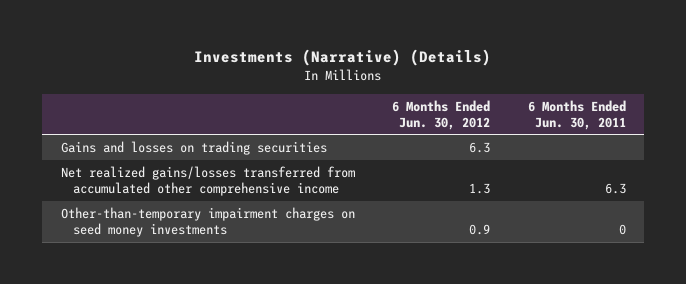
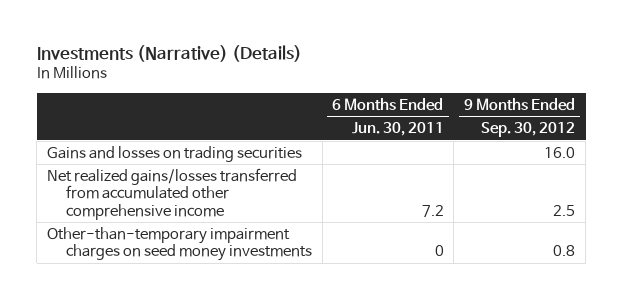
- | 6 Months Ended Jun. 30, 2012 | 6 Months Ended Jun. 30, 2011
+ | 6 Months Ended Jun. 30, 2011 | 9 Months Ended Sep. 30, 2012
- Net realized gains/losses transferred from accumulated other comprehensive income | 1.3 | 6.3
+ Net realized gains/losses transferred from accumulated other comprehensive income | 7.2 | 2.5

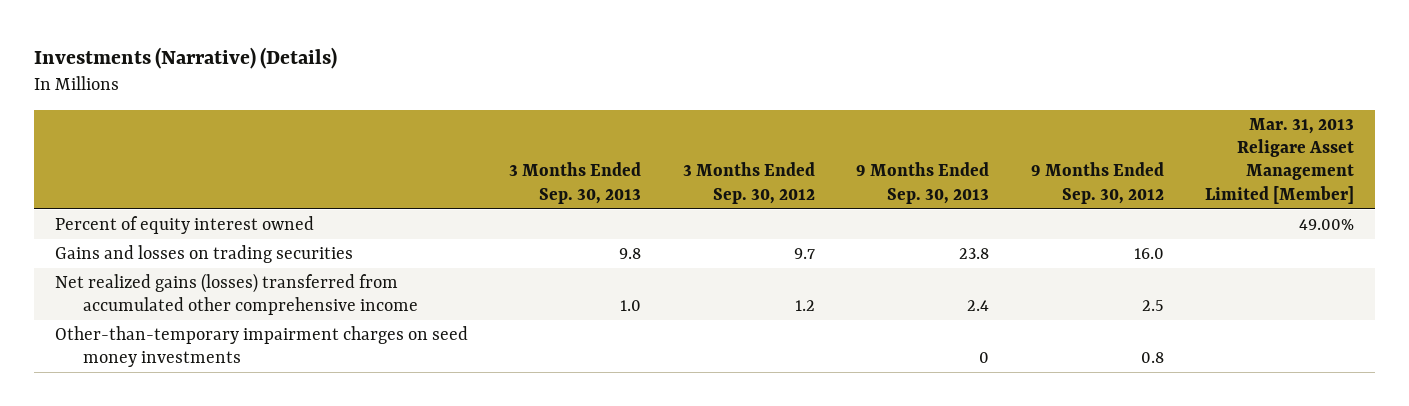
- | 6 Months Ended Jun. 30, 2011 | 9 Months Ended Sep. 30, 2012
+ | 3 Months Ended Sep. 30, 2013 | 3 Months Ended Sep. 30, 2012 | 9 Months Ended Sep. 30, 2013 | 9 Months Ended Sep. 30, 2012 | Mar. 31, 2013 Religare Asset Management Limited [Member]
+ Percent of equity interest owned | | | | | 49.00%
- Net realized gains/losses transferred from accumulated other comprehensive income | 7.2 | 2.5
+ Net realized gains (losses) transferred from accumulated other comprehensive income | 1.0 | 1.2 | 2.4 | 2.5 |

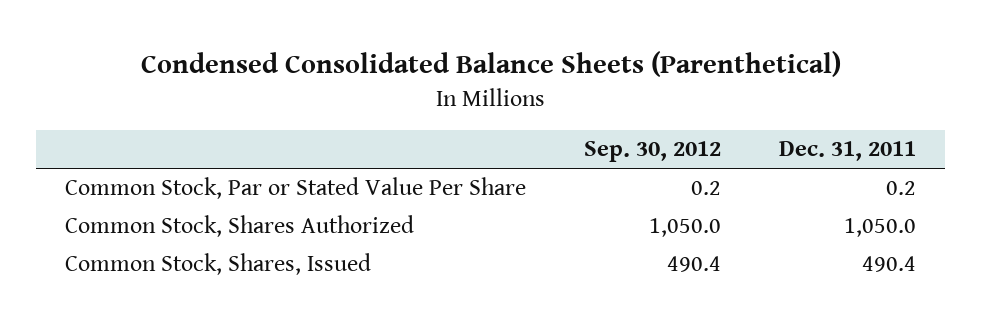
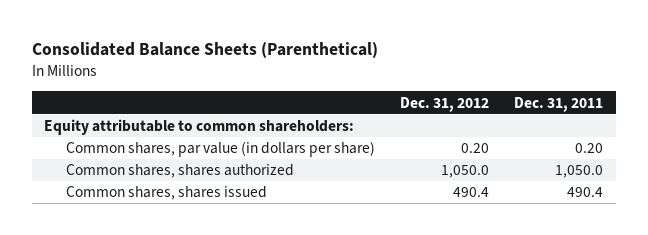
- Condensed Consolidated Balance Sheets (Parenthetical)
+ Consolidated Balance Sheets (Parenthetical)
- | Sep. 30, 2012 | Dec. 31, 2011
+ | Dec. 31, 2012 | Dec. 31, 2011
- Common Stock, Par or Stated Value Per Share | 0.2 | 0.2
- Common Stock, Shares Authorized | 1,050.0 | 1,050.0
- Common Stock, Shares, Issued | 490.4 | 490.4
+ Equity attributable to common shareholders:
+ Common shares, par value (in dollars per share) | 0.20 | 0.20
+ Common shares, shares authorized | 1,050.0 | 1,050.0
+ Common shares, shares issued | 490.4 | 490.4

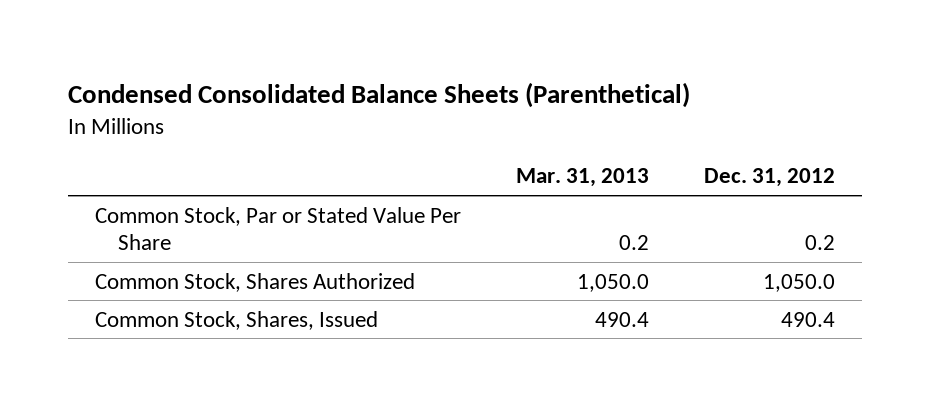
- Consolidated Balance Sheets (Parenthetical)
+ Condensed Consolidated Balance Sheets (Parenthetical)
- | Dec. 31, 2012 | Dec. 31, 2011
+ | Mar. 31, 2013 | Dec. 31, 2012
- Equity attributable to common shareholders:
- Common shares, par value (in dollars per share) | 0.20 | 0.20
- Common shares, shares authorized | 1,050.0 | 1,050.0
- Common shares, shares issued | 490.4 | 490.4
+ Common Stock, Par or Stated Value Per Share | 0.2 | 0.2
+ Common Stock, Shares Authorized | 1,050.0 | 1,050.0
+ Common Stock, Shares, Issued | 490.4 | 490.4

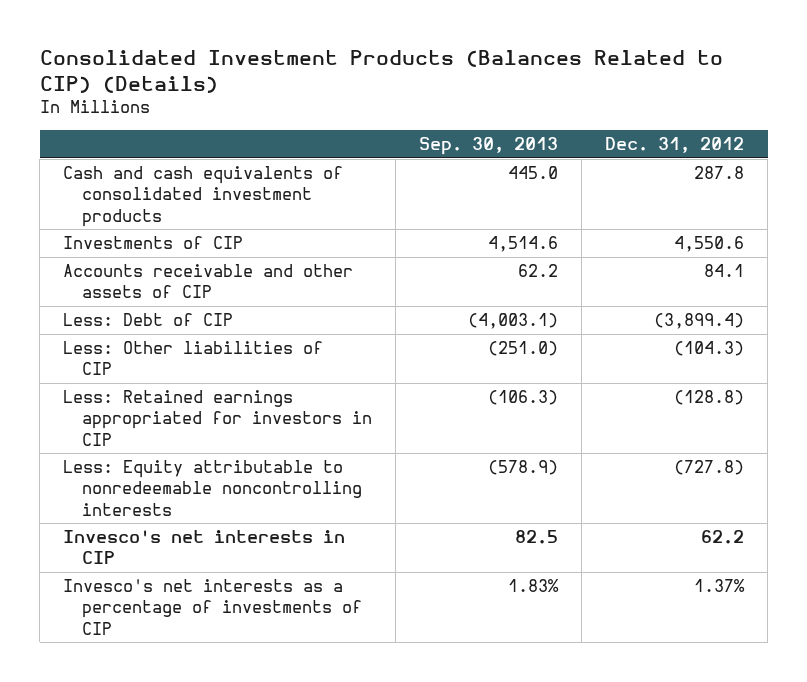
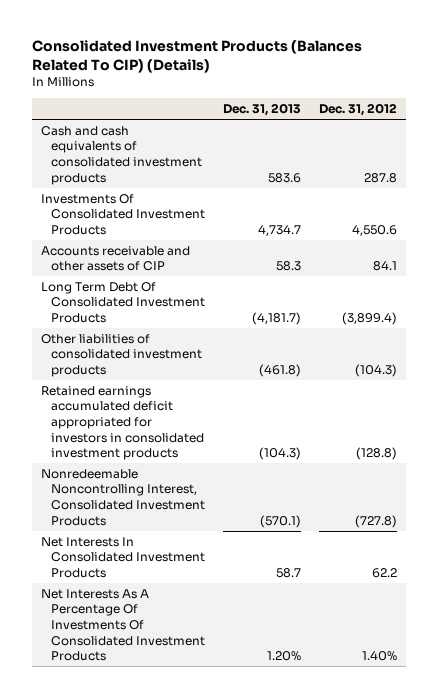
- Consolidated Investment Products (Balances Related to CIP) (Details)
+ Consolidated Investment Products (Balances Related To CIP) (Details)
- | Sep. 30, 2013 | Dec. 31, 2012
+ | Dec. 31, 2013 | Dec. 31, 2012
- Investments of CIP | 4,514.6 | 4,550.6
+ Investments Of Consolidated Investment Products | 4,734.7 | 4,550.6
- Less: Debt of CIP | (4,003.1) | (3,899.4)
- Less: Other liabilities of CIP | (251.0) | (104.3)
- Less: Retained earnings appropriated for investors in CIP | (106.3) | (128.8)
- Less: Equity attributable to nonredeemable noncontrolling interests | (578.9) | (727.8)
- Invesco's net interests in CIP | 82.5 | 62.2
- Invesco's net interests as a percentage of investments of CIP | 1.83% | 1.37%
+ Long Term Debt Of Consolidated Investment Products | (4,181.7) | (3,899.4)
+ Other liabilities of consolidated investment products | (461.8) | (104.3)
+ Retained earnings accumulated deficit appropriated for investors in consolidated investment products | (104.3) | (128.8)
+ Nonredeemable Noncontrolling Interest, Consolidated Investment Products | (570.1) | (727.8)
+ Net Interests In Consolidated Investment Products | 58.7 | 62.2
+ Net Interests As A Percentage Of Investments Of Consolidated Investment Products | 1.20% | 1.40%

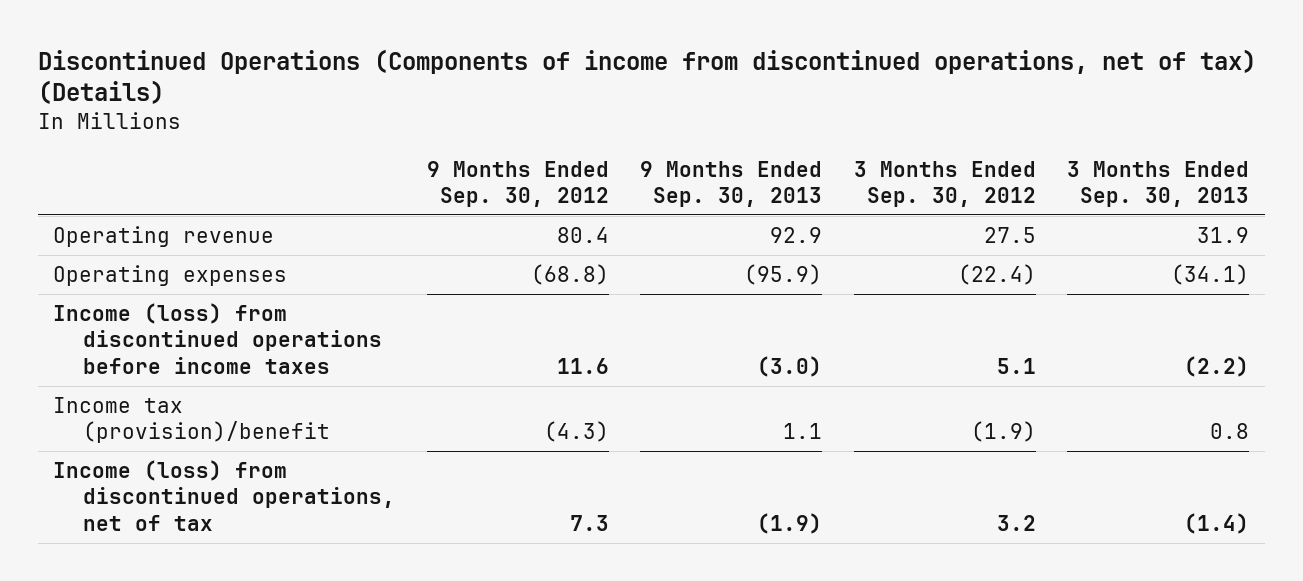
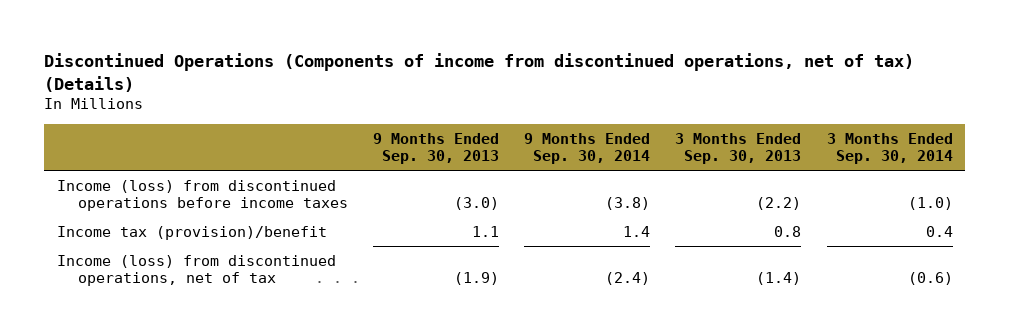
- | 9 Months Ended Sep. 30, 2012 | 9 Months Ended Sep. 30, 2013 | 3 Months Ended Sep. 30, 2012 | 3 Months Ended Sep. 30, 2013
+ | 9 Months Ended Sep. 30, 2013 | 9 Months Ended Sep. 30, 2014 | 3 Months Ended Sep. 30, 2013 | 3 Months Ended Sep. 30, 2014
- Operating revenue | 80.4 | 92.9 | 27.5 | 31.9
- Operating expenses | (68.8) | (95.9) | (22.4) | (34.1)

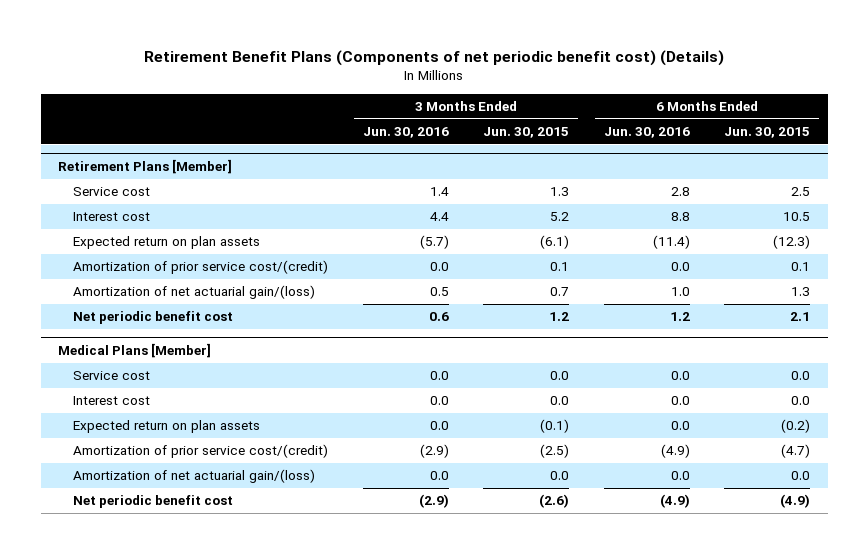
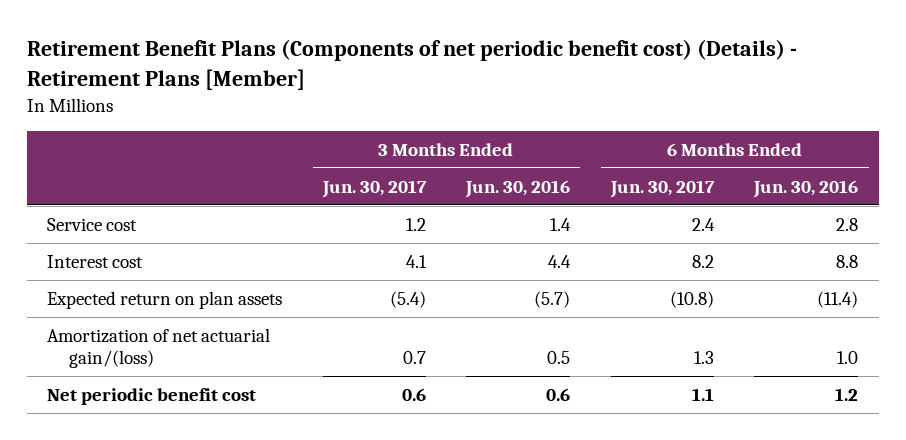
- Retirement Benefit Plans (Components of net periodic benefit cost) (Details)
+ Retirement Benefit Plans (Components of net periodic benefit cost) (Details) - Retirement Plans [Member]
- | 3 Months Ended Jun. 30, 2016 | 3 Months Ended Jun. 30, 2015 | 6 Months Ended Jun. 30, 2016 | 6 Months Ended Jun. 30, 2015
+ | 3 Months Ended Jun. 30, 2017 | 3 Months Ended Jun. 30, 2016 | 6 Months Ended Jun. 30, 2017 | 6 Months Ended Jun. 30, 2016
- Retirement Plans [Member]
- Amortization of prior service cost/(credit) | 0.0 | 0.1 | 0.0 | 0.1
- Medical Plans [Member]
- Service cost | 0.0 | 0.0 | 0.0 | 0.0
- Interest cost | 0.0 | 0.0 | 0.0 | 0.0
- Expected return on plan assets | 0.0 | (0.1) | 0.0 | (0.2)
- Amortization of prior service cost/(credit) | (2.9) | (2.5) | (4.9) | (4.7)
- Amortization of net actuarial gain/(loss) | 0.0 | 0.0 | 0.0 | 0.0
- Net periodic benefit cost | (2.9) | (2.6) | (4.9) | (4.9)

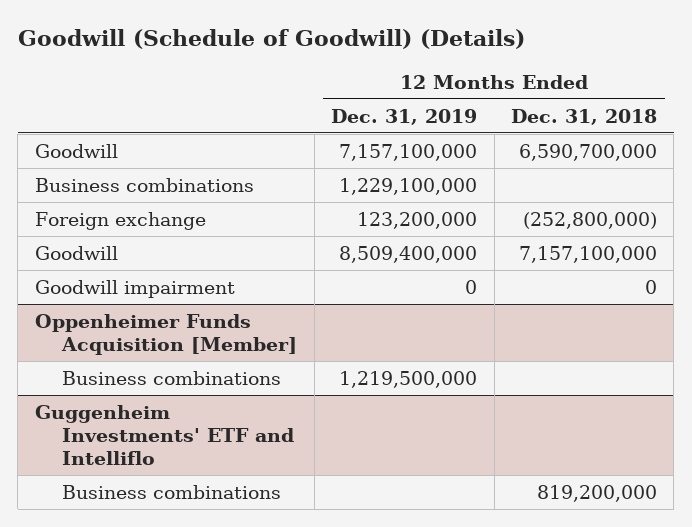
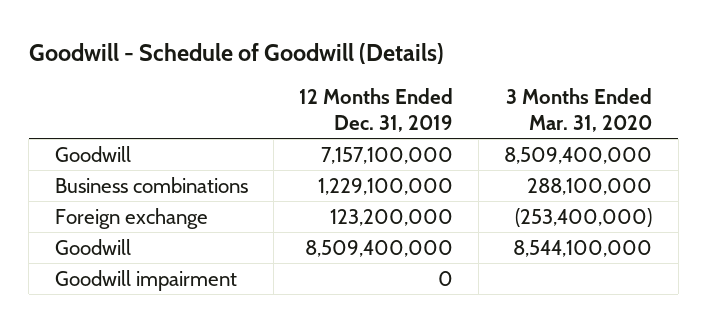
- Goodwill (Schedule of Goodwill) (Details)
+ Goodwill - Schedule of Goodwill (Details)
- | 12 Months Ended Dec. 31, 2019 | 12 Months Ended Dec. 31, 2018
+ | 12 Months Ended Dec. 31, 2019 | 3 Months Ended Mar. 31, 2020
- Oppenheimer Funds Acquisition [Member]
- Business combinations | 1,219,500,000 |
- Guggenheim Investments' ETF and Intelliflo
- Business combinations | | 819,200,000

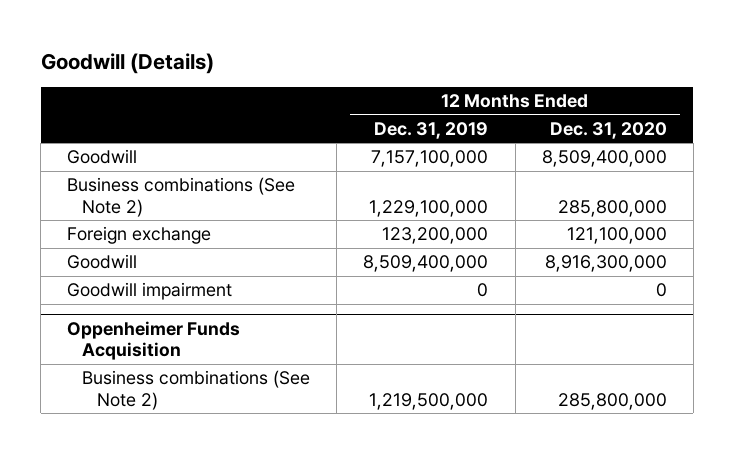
- Goodwill - Schedule of Goodwill (Details)
+ Goodwill (Details)
- | 12 Months Ended Dec. 31, 2019 | 3 Months Ended Mar. 31, 2020
+ | 12 Months Ended Dec. 31, 2019 | 12 Months Ended Dec. 31, 2020
- Business combinations | 1,229,100,000 | 288,100,000
+ Business combinations (See Note 2) | 1,229,100,000 | 285,800,000
+ Oppenheimer Funds Acquisition
+ Business combinations (See Note 2) | 1,219,500,000 | 285,800,000

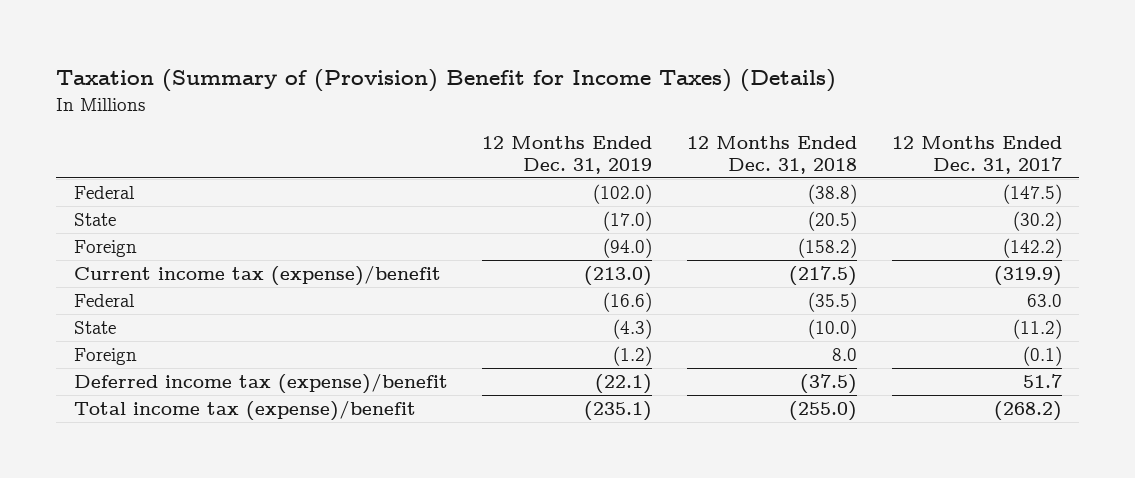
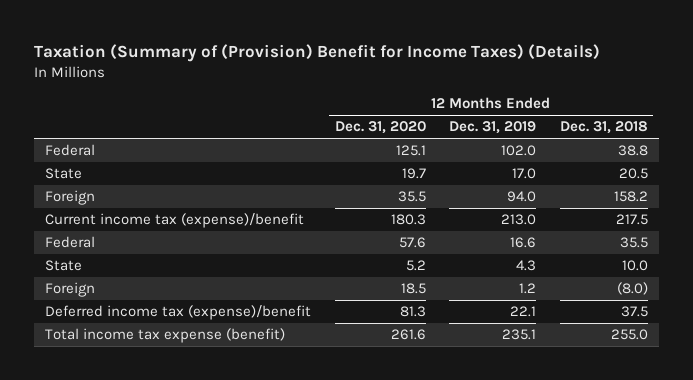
- | 12 Months Ended Dec. 31, 2019 | 12 Months Ended Dec. 31, 2018 | 12 Months Ended Dec. 31, 2017
+ | 12 Months Ended Dec. 31, 2020 | 12 Months Ended Dec. 31, 2019 | 12 Months Ended Dec. 31, 2018
- Federal | (102.0) | (38.8) | (147.5)
- State | (17.0) | (20.5) | (30.2)
- Foreign | (94.0) | (158.2) | (142.2)
- Current income tax (expense)/benefit | (213.0) | (217.5) | (319.9)
- Federal | (16.6) | (35.5) | 63.0
- State | (4.3) | (10.0) | (11.2)
- Foreign | (1.2) | 8.0 | (0.1)
- Deferred income tax (expense)/benefit | (22.1) | (37.5) | 51.7
- Total income tax (expense)/benefit | (235.1) | (255.0) | (268.2)
+ Federal | 125.1 | 102.0 | 38.8
+ State | 19.7 | 17.0 | 20.5
+ Foreign | 35.5 | 94.0 | 158.2
+ Current income tax (expense)/benefit | 180.3 | 213.0 | 217.5
+ Federal | 57.6 | 16.6 | 35.5
+ State | 5.2 | 4.3 | 10.0
+ Foreign | 18.5 | 1.2 | (8.0)
+ Deferred income tax (expense)/benefit | 81.3 | 22.1 | 37.5
+ Total income tax expense (benefit) | 261.6 | 235.1 | 255.0

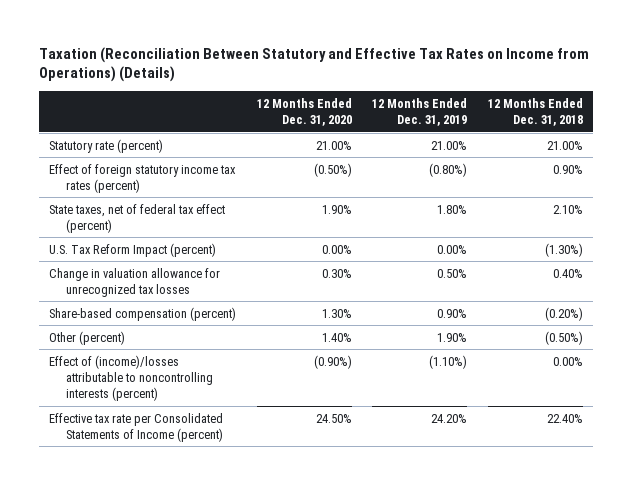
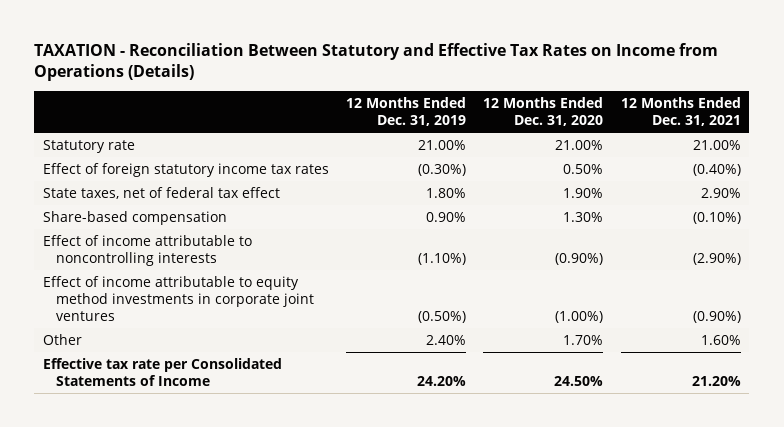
- Taxation (Reconciliation Between Statutory and Effective Tax Rates on Income from Operations) (Details)
+ TAXATION - Reconciliation Between Statutory and Effective Tax Rates on Income from Operations (Details)
- | 12 Months Ended Dec. 31, 2020 | 12 Months Ended Dec. 31, 2019 | 12 Months Ended Dec. 31, 2018
+ | 12 Months Ended Dec. 31, 2019 | 12 Months Ended Dec. 31, 2020 | 12 Months Ended Dec. 31, 2021
- Statutory rate (percent) | 21.00% | 21.00% | 21.00%
- Effect of foreign statutory income tax rates (percent) | (0.50%) | (0.80%) | 0.90%
- State taxes, net of federal tax effect (percent) | 1.90% | 1.80% | 2.10%
- U.S. Tax Reform Impact (percent) | 0.00% | 0.00% | (1.30%)
- Change in valuation allowance for unrecognized tax losses | 0.30% | 0.50% | 0.40%
- Share-based compensation (percent) | 1.30% | 0.90% | (0.20%)
- Other (percent) | 1.40% | 1.90% | (0.50%)
- Effect of (income)/losses attributable to noncontrolling interests (percent) | (0.90%) | (1.10%) | 0.00%
- Effective tax rate per Consolidated Statements of Income (percent) | 24.50% | 24.20% | 22.40%
+ Statutory rate | 21.00% | 21.00% | 21.00%
+ Effect of foreign statutory income tax rates | (0.30%) | 0.50% | (0.40%)
+ State taxes, net of federal tax effect | 1.80% | 1.90% | 2.90%
+ Share-based compensation | 0.90% | 1.30% | (0.10%)
+ Effect of income attributable to noncontrolling interests | (1.10%) | (0.90%) | (2.90%)
+ Effect of income attributable to equity method investments in corporate joint ventures | (0.50%) | (1.00%) | (0.90%)
+ Other | 2.40% | 1.70% | 1.60%
+ Effective tax rate per Consolidated Statements of Income | 24.20% | 24.50% | 21.20%

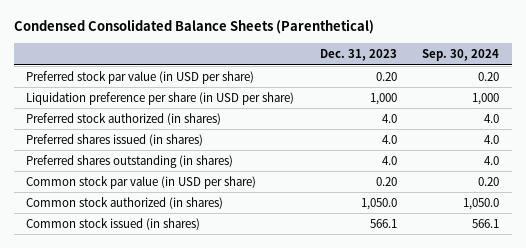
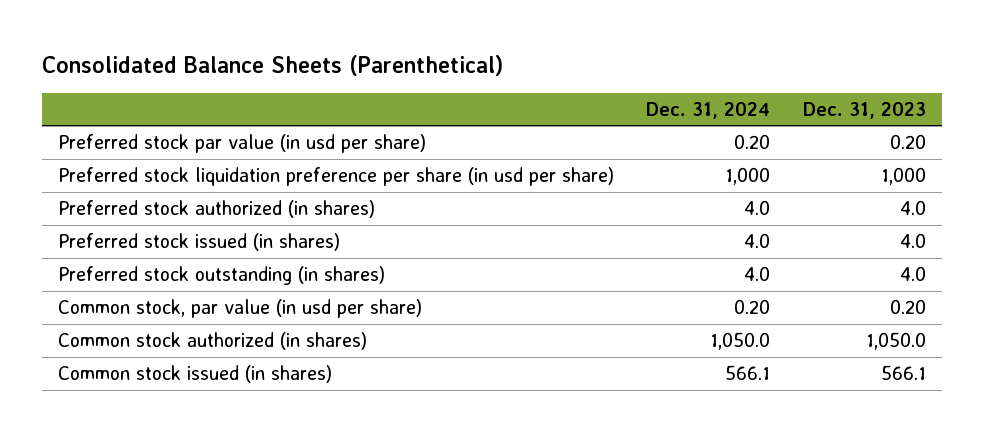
- Condensed Consolidated Balance Sheets (Parenthetical)
+ Consolidated Balance Sheets (Parenthetical)
- | Dec. 31, 2023 | Sep. 30, 2024
+ | Dec. 31, 2024 | Dec. 31, 2023
- Preferred stock par value (in USD per share) | 0.20 | 0.20
- Liquidation preference per share (in USD per share) | 1,000 | 1,000
+ Preferred stock par value (in usd per share) | 0.20 | 0.20
+ Preferred stock liquidation preference per share (in usd per share) | 1,000 | 1,000
- Preferred shares issued (in shares) | 4.0 | 4.0
- Preferred shares outstanding (in shares) | 4.0 | 4.0
- Common stock par value (in USD per share) | 0.20 | 0.20
+ Preferred stock issued (in shares) | 4.0 | 4.0
+ Preferred stock outstanding (in shares) | 4.0 | 4.0
+ Common stock, par value (in usd per share) | 0.20 | 0.20

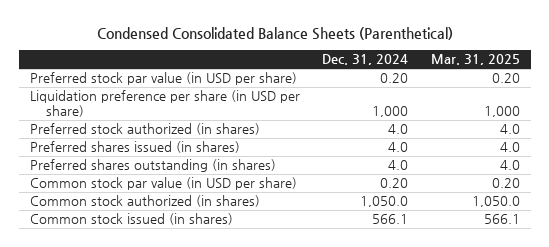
- Consolidated Balance Sheets (Parenthetical)
+ Condensed Consolidated Balance Sheets (Parenthetical)
- | Dec. 31, 2024 | Dec. 31, 2023
+ | Dec. 31, 2024 | Mar. 31, 2025
- Preferred stock par value (in usd per share) | 0.20 | 0.20
- Preferred stock liquidation preference per share (in usd per share) | 1,000 | 1,000
+ Preferred stock par value (in USD per share) | 0.20 | 0.20
+ Liquidation preference per share (in USD per share) | 1,000 | 1,000
- Preferred stock issued (in shares) | 4.0 | 4.0
- Preferred stock outstanding (in shares) | 4.0 | 4.0
- Common stock, par value (in usd per share) | 0.20 | 0.20
+ Preferred shares issued (in shares) | 4.0 | 4.0
+ Preferred shares outstanding (in shares) | 4.0 | 4.0
+ Common stock par value (in USD per share) | 0.20 | 0.20

